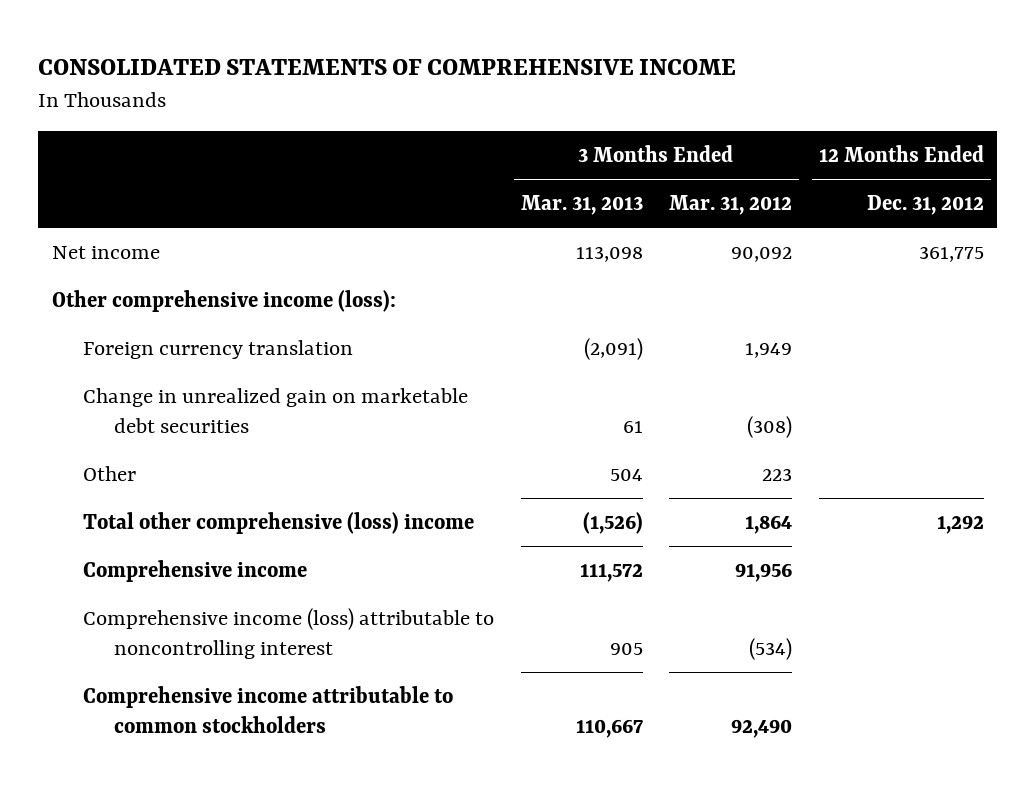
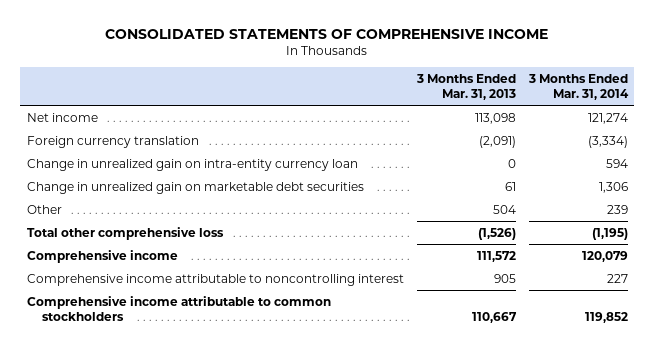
- | 3 Months Ended Mar. 31, 2013 | 3 Months Ended Mar. 31, 2012 | 12 Months Ended Dec. 31, 2012
+ | 3 Months Ended Mar. 31, 2013 | 3 Months Ended Mar. 31, 2014
- Other comprehensive income (loss):
+ Change in unrealized gain on intra-entity currency loan | 0 | 594
- Total other comprehensive (loss) income | (1,526) | 1,864 | 1,292
+ Total other comprehensive loss | (1,526) | (1,195)
- Comprehensive income (loss) attributable to noncontrolling interest | 905 | (534) |
+ Comprehensive income attributable to noncontrolling interest | 905 | 227

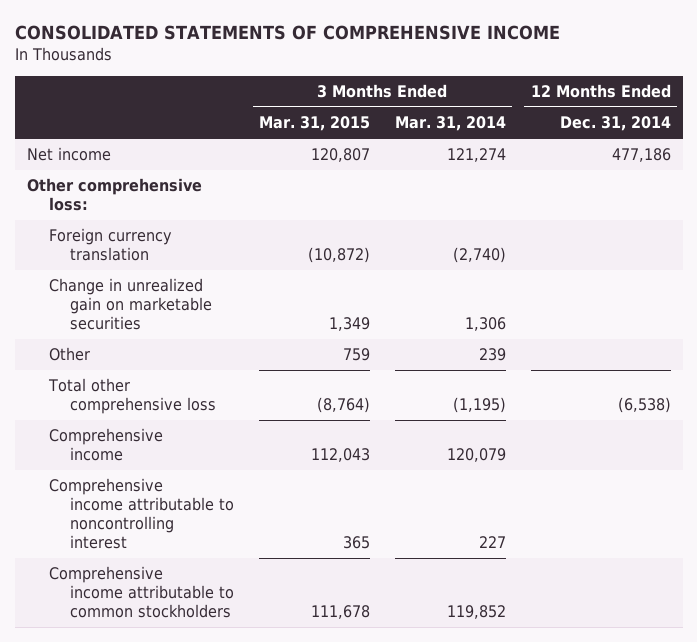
- | 3 Months Ended Mar. 31, 2013 | 3 Months Ended Mar. 31, 2014
+ | 3 Months Ended Mar. 31, 2015 | 3 Months Ended Mar. 31, 2014 | 12 Months Ended Dec. 31, 2014
- Foreign currency translation | (2,091) | (3,334)
- Change in unrealized gain on intra-entity currency loan | 0 | 594
- Change in unrealized gain on marketable debt securities | 61 | 1,306
+ Other comprehensive loss:
+ Foreign currency translation | (10,872) | (2,740) |
+ Change in unrealized gain on marketable securities | 1,349 | 1,306 |

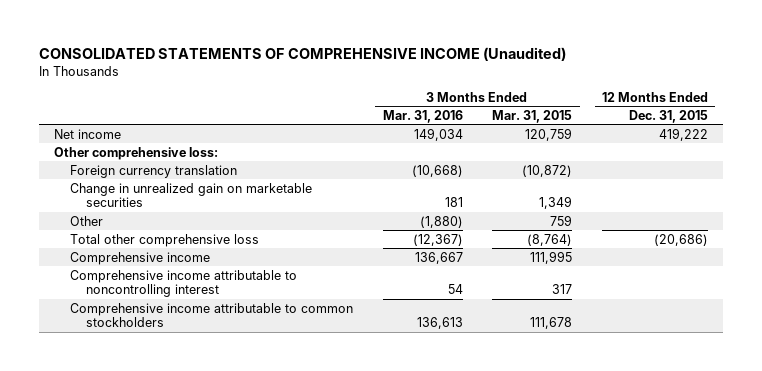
- CONSOLIDATED STATEMENTS OF COMPREHENSIVE INCOME
+ CONSOLIDATED STATEMENTS OF COMPREHENSIVE INCOME (Unaudited)
- | 3 Months Ended Mar. 31, 2015 | 3 Months Ended Mar. 31, 2014 | 12 Months Ended Dec. 31, 2014
+ | 3 Months Ended Mar. 31, 2016 | 3 Months Ended Mar. 31, 2015 | 12 Months Ended Dec. 31, 2015
- Net income | 120,807 | 121,274 | 477,186
+ Net income | 149,034 | 120,759 | 419,222
- Comprehensive income | 112,043 | 120,079 |
- Comprehensive income attributable to noncontrolling interest | 365 | 227 |
+ Comprehensive income | 136,667 | 111,995 |
+ Comprehensive income attributable to noncontrolling interest | 54 | 317 |

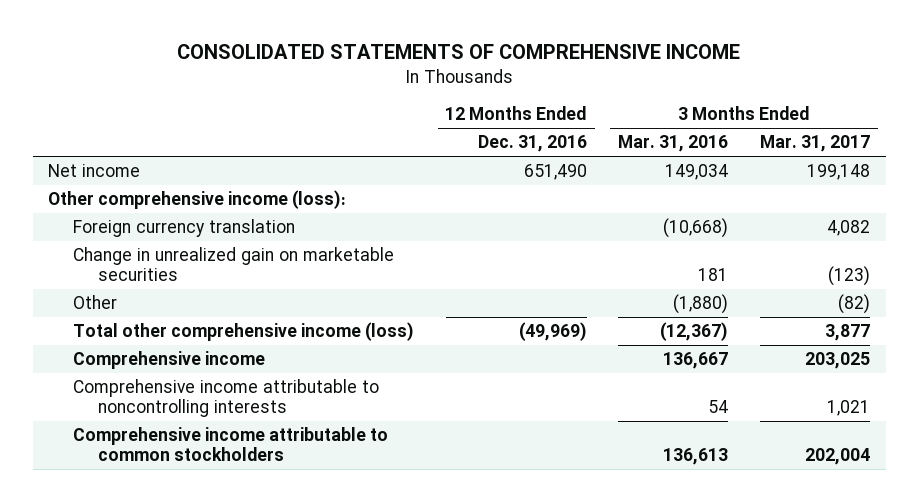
- CONSOLIDATED STATEMENTS OF COMPREHENSIVE INCOME (Unaudited)
+ CONSOLIDATED STATEMENTS OF COMPREHENSIVE INCOME
- | 3 Months Ended Mar. 31, 2016 | 3 Months Ended Mar. 31, 2015 | 12 Months Ended Dec. 31, 2015
+ | 12 Months Ended Dec. 31, 2016 | 3 Months Ended Mar. 31, 2016 | 3 Months Ended Mar. 31, 2017
- Other comprehensive loss:
+ Other comprehensive income (loss):
- Total other comprehensive loss | (12,367) | (8,764) | (20,686)
+ Total other comprehensive income (loss) | (49,969) | (12,367) | 3,877
- Comprehensive income attributable to noncontrolling interest | 54 | 317 |
+ Comprehensive income attributable to noncontrolling interests | | 54 | 1,021

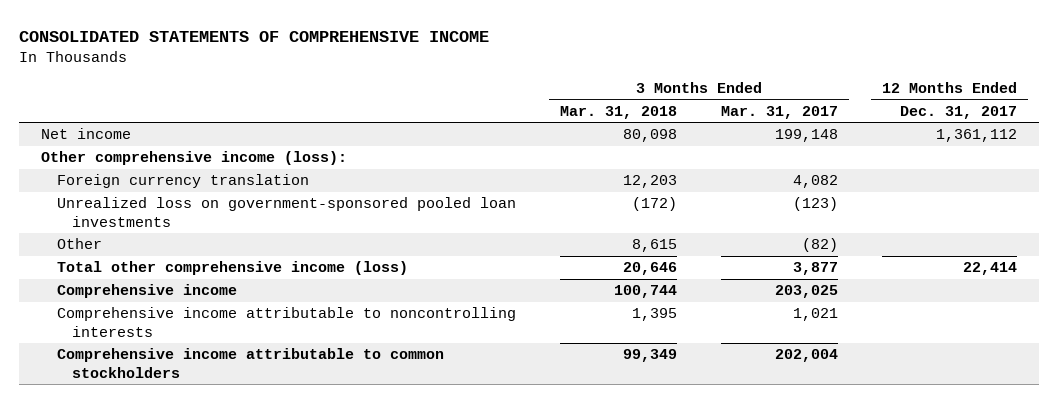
- | 12 Months Ended Dec. 31, 2016 | 3 Months Ended Mar. 31, 2016 | 3 Months Ended Mar. 31, 2017
+ | 3 Months Ended Mar. 31, 2018 | 3 Months Ended Mar. 31, 2017 | 12 Months Ended Dec. 31, 2017
- Change in unrealized gain on marketable securities | | 181 | (123)
+ Unrealized loss on government-sponsored pooled loan investments | (172) | (123) |

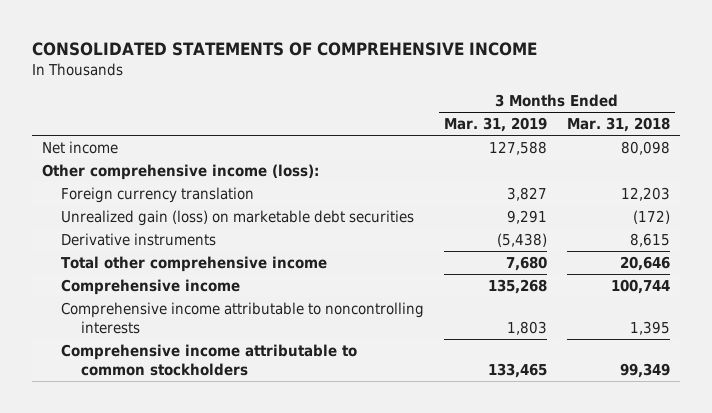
- | 3 Months Ended Mar. 31, 2018 | 3 Months Ended Mar. 31, 2017 | 12 Months Ended Dec. 31, 2017
+ | 3 Months Ended Mar. 31, 2019 | 3 Months Ended Mar. 31, 2018
- Unrealized loss on government-sponsored pooled loan investments | (172) | (123) |
- Other | 8,615 | (82) |
- Total other comprehensive income (loss) | 20,646 | 3,877 | 22,414
+ Unrealized gain (loss) on marketable debt securities | 9,291 | (172)
+ Derivative instruments | (5,438) | 8,615
+ Total other comprehensive income | 7,680 | 20,646

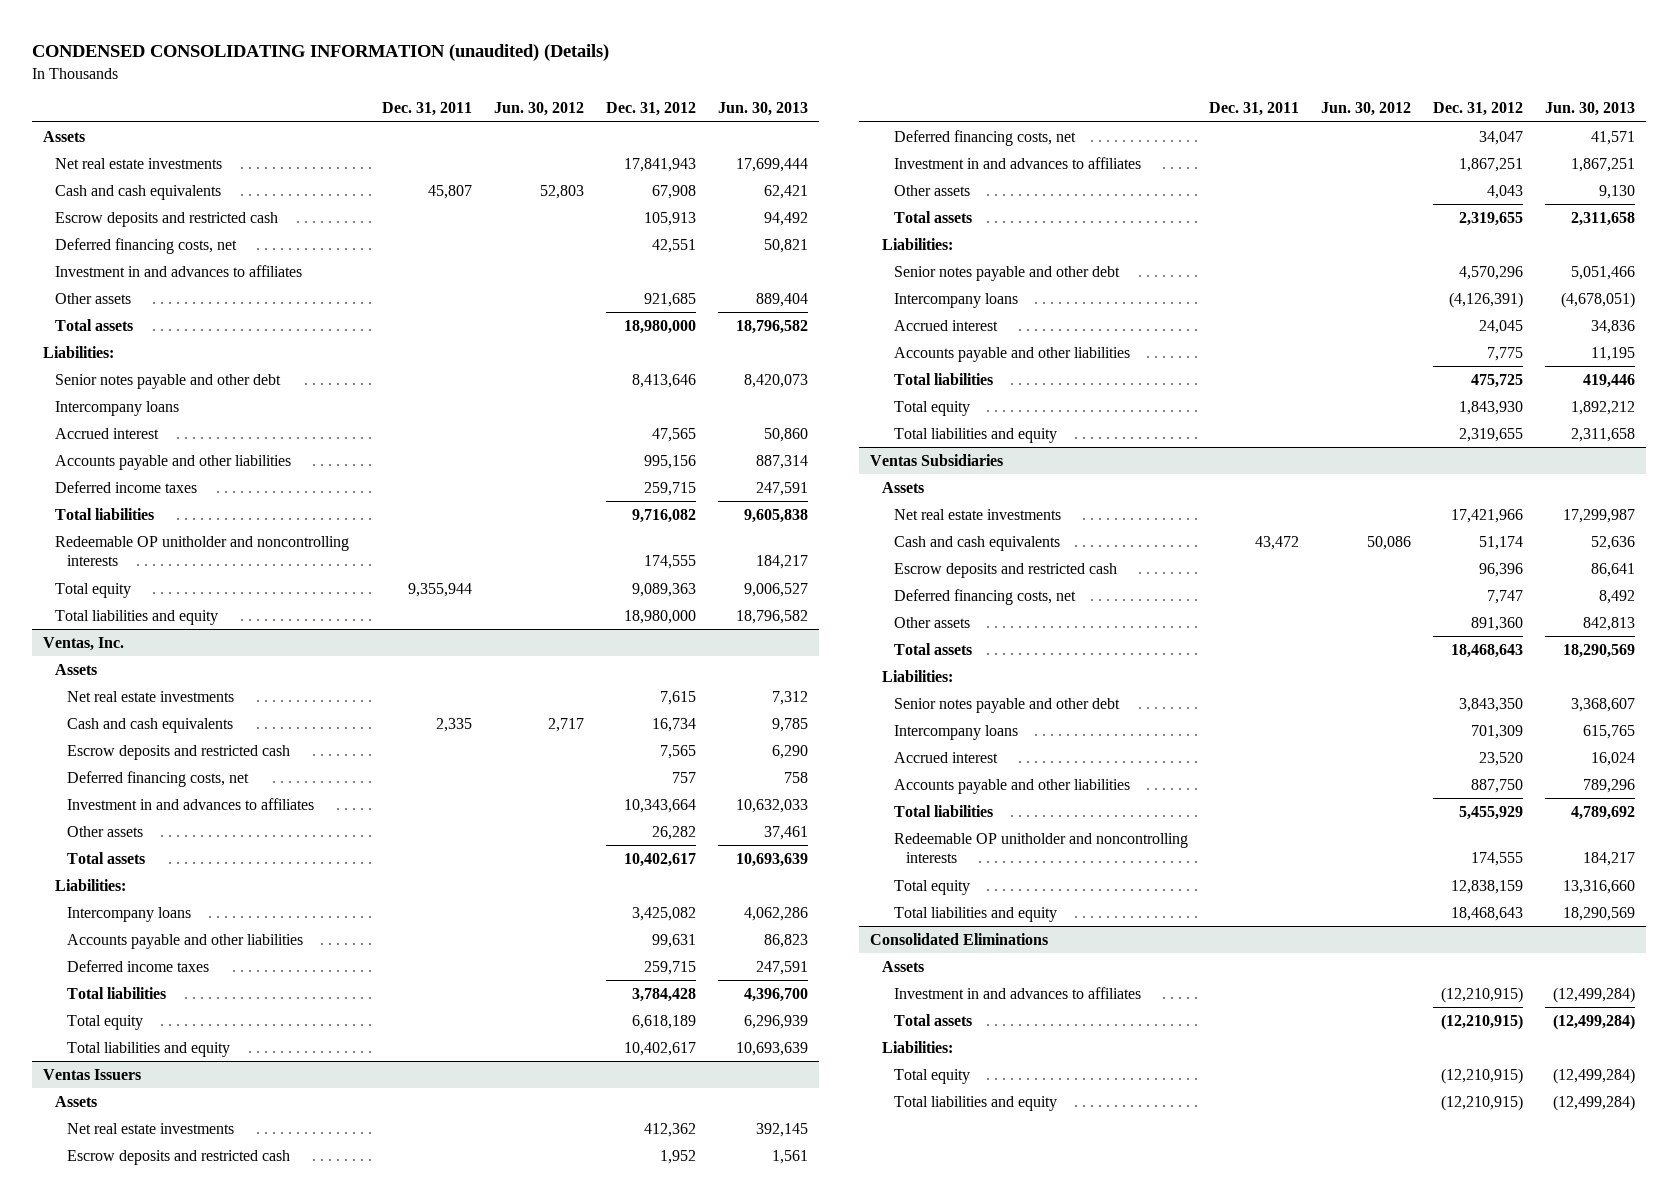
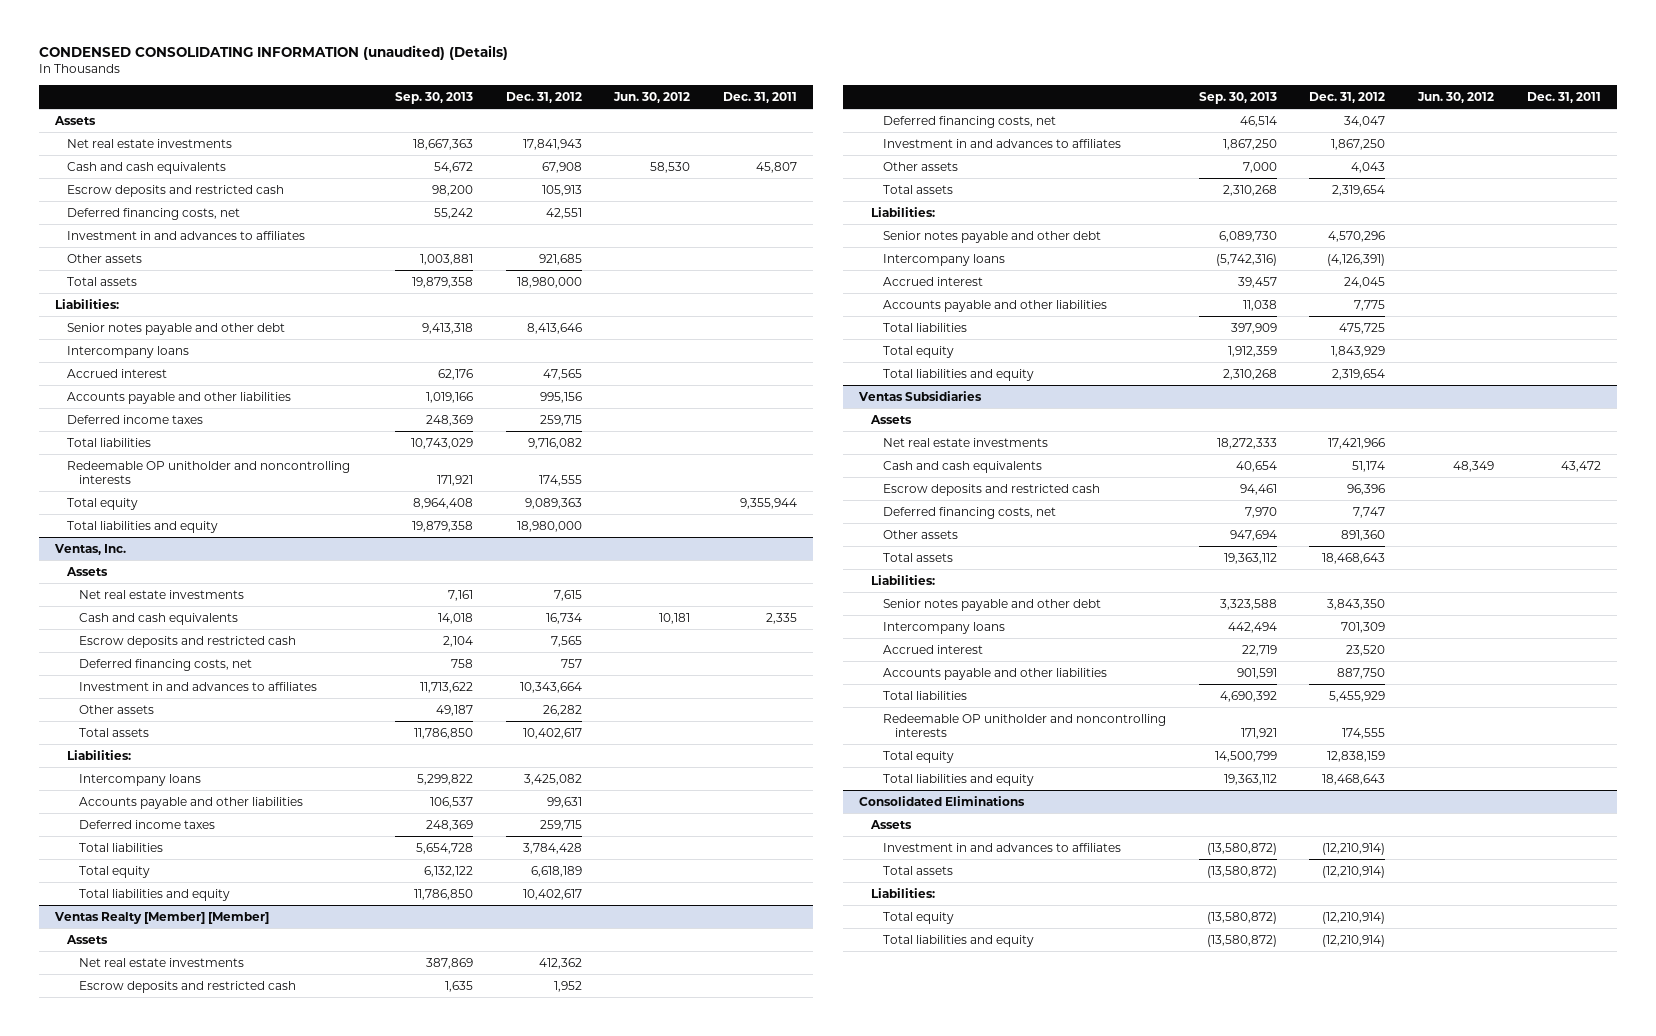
- | Dec. 31, 2011 | Jun. 30, 2012 | Dec. 31, 2012 | Jun. 30, 2013
+ | Sep. 30, 2013 | Dec. 31, 2012 | Jun. 30, 2012 | Dec. 31, 2011
- Cash and cash equivalents | 45,807 | 52,803 | 67,908 | 62,421
+ Cash and cash equivalents | 54,672 | 67,908 | 58,530 | 45,807
@ Ventas, Inc.
- Cash and cash equivalents | 2,335 | 2,717 | 16,734 | 9,785
+ Cash and cash equivalents | 14,018 | 16,734 | 10,181 | 2,335
- Ventas Issuers
+ Ventas Realty [Member] [Member]
- Investment in and advances to affiliates | | | 1,867,251 | 1,867,251
+ Investment in and advances to affiliates | 1,867,250 | 1,867,250 | |
- Total assets | | | 2,319,655 | 2,311,658
+ Total assets | 2,310,268 | 2,319,654 | |
- Total equity | | | 1,843,930 | 1,892,212
- Total liabilities and equity | | | 2,319,655 | 2,311,658
+ Total equity | 1,912,359 | 1,843,929 | |
+ Total liabilities and equity | 2,310,268 | 2,319,654 | |
@ Ventas Subsidiaries
- Cash and cash equivalents | 43,472 | 50,086 | 51,174 | 52,636
+ Cash and cash equivalents | 40,654 | 51,174 | 48,349 | 43,472
@ Consolidated Eliminations
- Investment in and advances to affiliates | | | (12,210,915) | (12,499,284)
- Total assets | | | (12,210,915) | (12,499,284)
+ Investment in and advances to affiliates | (13,580,872) | (12,210,914) | |
+ Total assets | (13,580,872) | (12,210,914) | |
- Total equity | | | (12,210,915) | (12,499,284)
- Total liabilities and equity | | | (12,210,915) | (12,499,284)
+ Total equity | (13,580,872) | (12,210,914) | |
+ Total liabilities and equity | (13,580,872) | (12,210,914) | |

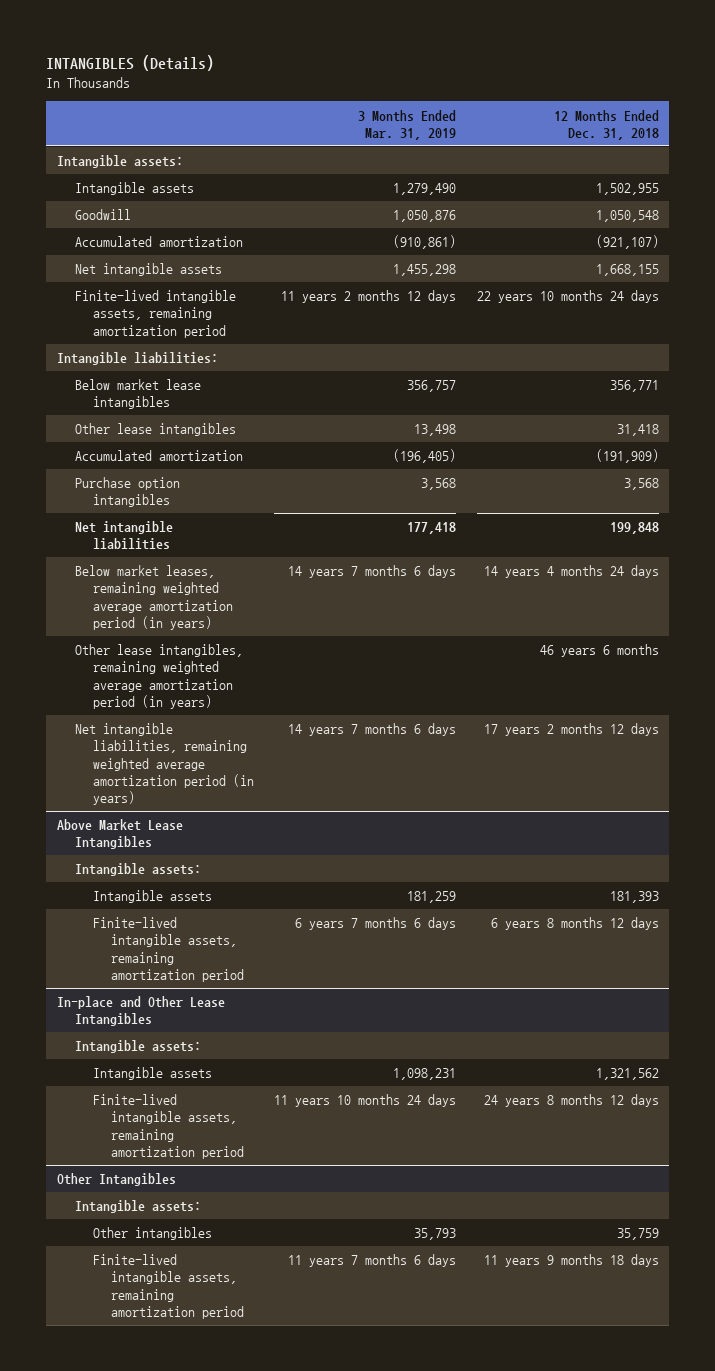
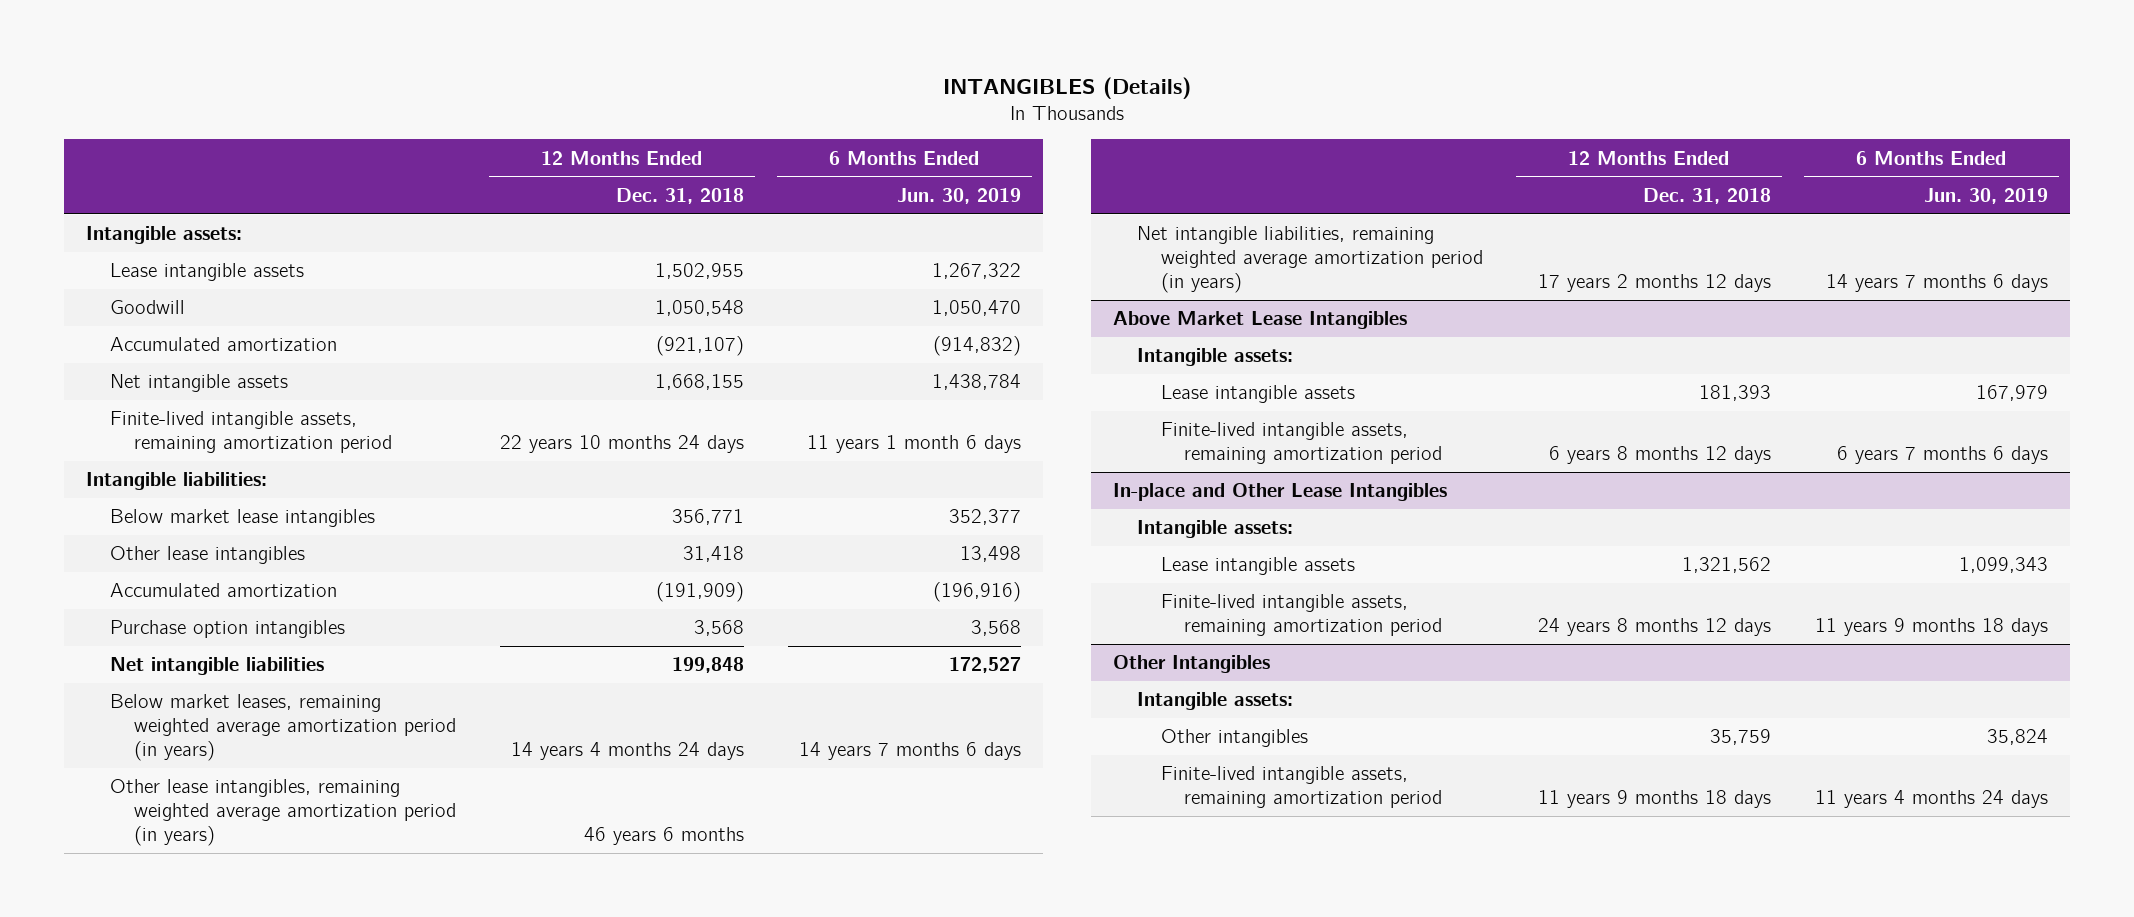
- | 3 Months Ended Mar. 31, 2019 | 12 Months Ended Dec. 31, 2018
+ | 12 Months Ended Dec. 31, 2018 | 6 Months Ended Jun. 30, 2019
- Intangible assets | 1,279,490 | 1,502,955
+ Lease intangible assets | 1,502,955 | 1,267,322
@ Above Market Lease Intangibles
- Intangible assets | 181,259 | 181,393
+ Lease intangible assets | 181,393 | 167,979
@ In-place and Other Lease Intangibles
- Intangible assets | 1,098,231 | 1,321,562
+ Lease intangible assets | 1,321,562 | 1,099,343

